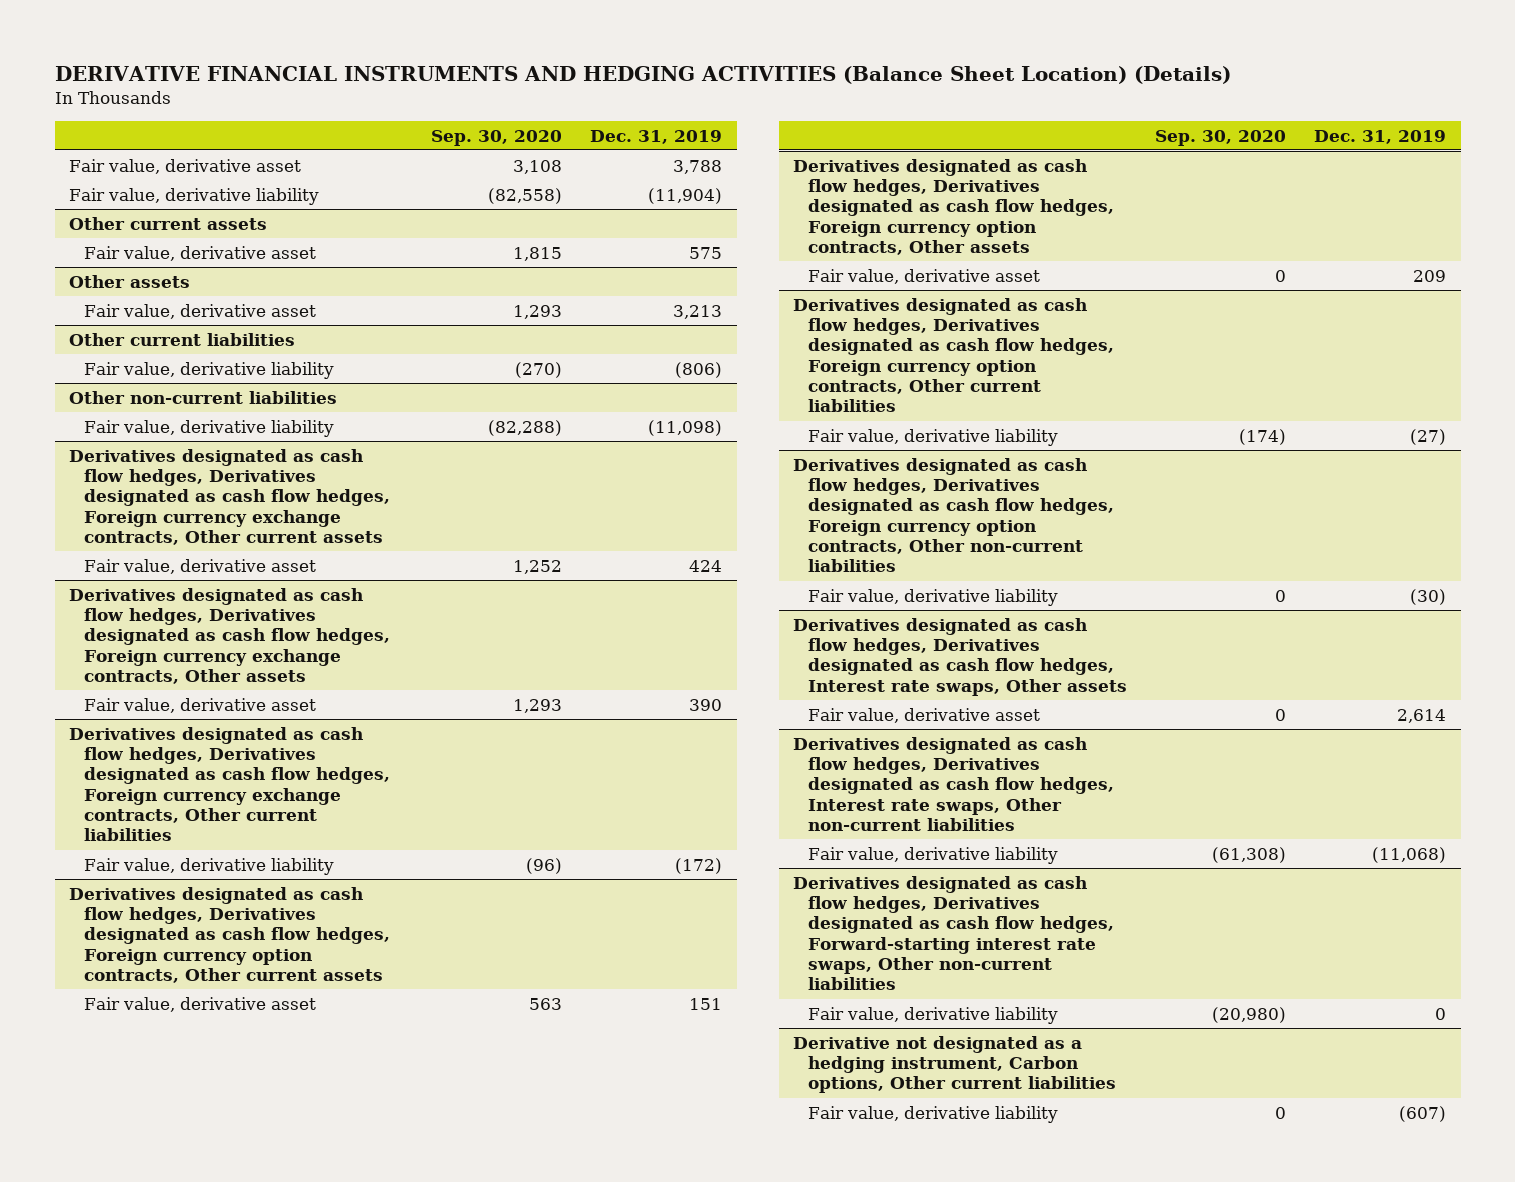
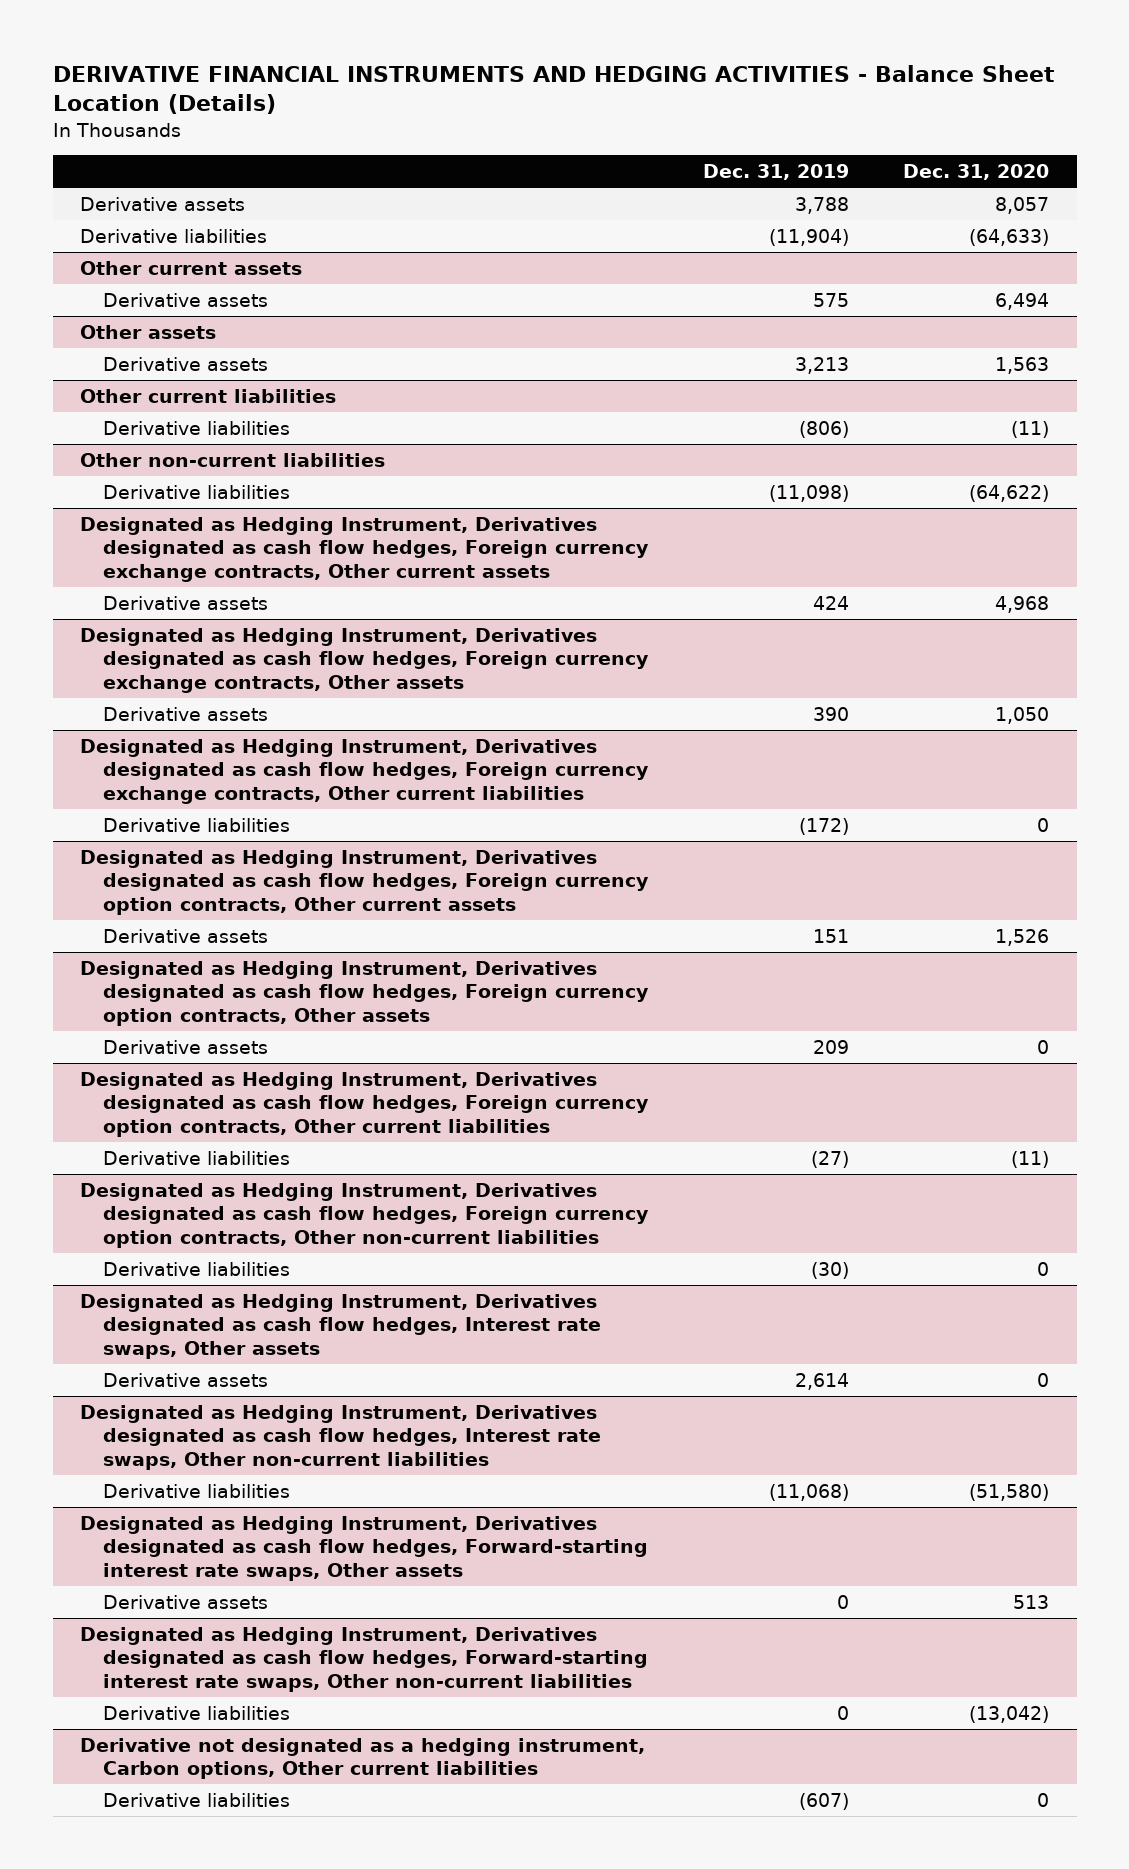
- DERIVATIVE FINANCIAL INSTRUMENTS AND HEDGING ACTIVITIES (Balance Sheet Location) (Details)
+ DERIVATIVE FINANCIAL INSTRUMENTS AND HEDGING ACTIVITIES - Balance Sheet Location (Details)
- | Sep. 30, 2020 | Dec. 31, 2019
+ | Dec. 31, 2019 | Dec. 31, 2020
- Fair value, derivative asset | 3,108 | 3,788
- Fair value, derivative liability | (82,558) | (11,904)
+ Derivative assets | 3,788 | 8,057
+ Derivative liabilities | (11,904) | (64,633)
@ Other current assets
- Fair value, derivative asset | 1,815 | 575
+ Derivative assets | 575 | 6,494
@ Other assets
- Fair value, derivative asset | 1,293 | 3,213
+ Derivative assets | 3,213 | 1,563
@ Other current liabilities
- Fair value, derivative liability | (270) | (806)
+ Derivative liabilities | (806) | (11)
@ Other non-current liabilities
- Fair value, derivative liability | (82,288) | (11,098)
- Derivatives designated as cash flow hedges, Derivatives designated as cash flow hedges, Foreign currency exchange contracts, Other current assets
- Fair value, derivative asset | 1,252 | 424
- Derivatives designated as cash flow hedges, Derivatives designated as cash flow hedges, Foreign currency exchange contracts, Other assets
- Fair value, derivative asset | 1,293 | 390
- Derivatives designated as cash flow hedges, Derivatives designated as cash flow hedges, Foreign currency exchange contracts, Other current liabilities
- Fair value, derivative liability | (96) | (172)
- Derivatives designated as cash flow hedges, Derivatives designated as cash flow hedges, Foreign currency option contracts, Other current assets
- Fair value, derivative asset | 563 | 151
- Derivatives designated as cash flow hedges, Derivatives designated as cash flow hedges, Foreign currency option contracts, Other assets
- Fair value, derivative asset | 0 | 209
- Derivatives designated as cash flow hedges, Derivatives designated as cash flow hedges, Foreign currency option contracts, Other current liabilities
- Fair value, derivative liability | (174) | (27)
- Derivatives designated as cash flow hedges, Derivatives designated as cash flow hedges, Foreign currency option contracts, Other non-current liabilities
- Fair value, derivative liability | 0 | (30)
- Derivatives designated as cash flow hedges, Derivatives designated as cash flow hedges, Interest rate swaps, Other assets
- Fair value, derivative asset | 0 | 2,614
- Derivatives designated as cash flow hedges, Derivatives designated as cash flow hedges, Interest rate swaps, Other non-current liabilities
- Fair value, derivative liability | (61,308) | (11,068)
- Derivatives designated as cash flow hedges, Derivatives designated as cash flow hedges, Forward-starting interest rate swaps, Other non-current liabilities
- Fair value, derivative liability | (20,980) | 0
@ Other non-current liabilities
+ Derivative liabilities | (11,098) | (64,622)
+ Designated as Hedging Instrument, Derivatives designated as cash flow hedges, Foreign currency exchange contracts, Other current assets
+ Derivative assets | 424 | 4,968
+ Designated as Hedging Instrument, Derivatives designated as cash flow hedges, Foreign currency exchange contracts, Other assets
+ Derivative assets | 390 | 1,050
+ Designated as Hedging Instrument, Derivatives designated as cash flow hedges, Foreign currency exchange contracts, Other current liabilities
+ Derivative liabilities | (172) | 0
+ Designated as Hedging Instrument, Derivatives designated as cash flow hedges, Foreign currency option contracts, Other current assets
+ Derivative assets | 151 | 1,526
+ Designated as Hedging Instrument, Derivatives designated as cash flow hedges, Foreign currency option contracts, Other assets
+ Derivative assets | 209 | 0
+ Designated as Hedging Instrument, Derivatives designated as cash flow hedges, Foreign currency option contracts, Other current liabilities
+ Derivative liabilities | (27) | (11)
+ Designated as Hedging Instrument, Derivatives designated as cash flow hedges, Foreign currency option contracts, Other non-current liabilities
+ Derivative liabilities | (30) | 0
+ Designated as Hedging Instrument, Derivatives designated as cash flow hedges, Interest rate swaps, Other assets
+ Derivative assets | 2,614 | 0
+ Designated as Hedging Instrument, Derivatives designated as cash flow hedges, Interest rate swaps, Other non-current liabilities
+ Derivative liabilities | (11,068) | (51,580)
+ Designated as Hedging Instrument, Derivatives designated as cash flow hedges, Forward-starting interest rate swaps, Other assets
+ Derivative assets | 0 | 513
+ Designated as Hedging Instrument, Derivatives designated as cash flow hedges, Forward-starting interest rate swaps, Other non-current liabilities
+ Derivative liabilities | 0 | (13,042)
@ Derivative not designated as a hedging instrument, Carbon options, Other current liabilities
- Fair value, derivative liability | 0 | (607)
+ Derivative liabilities | (607) | 0

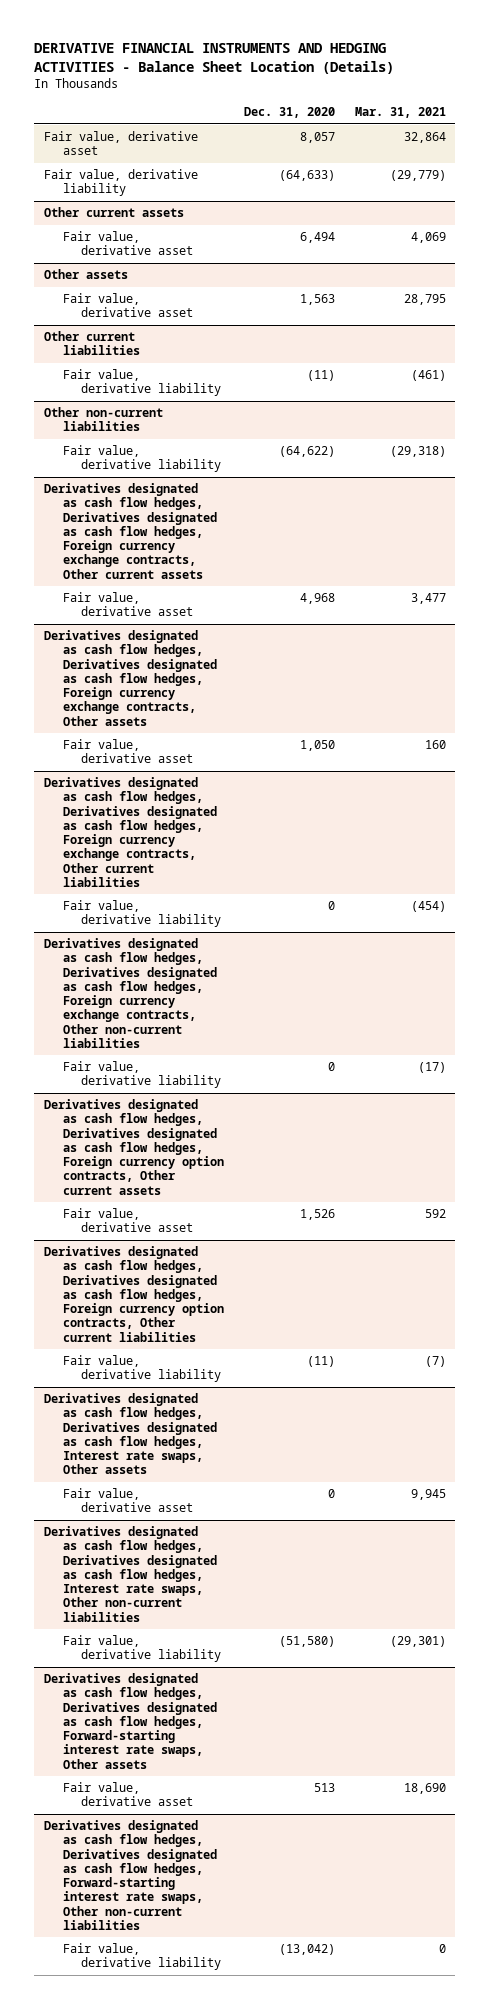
- | Dec. 31, 2019 | Dec. 31, 2020
+ | Dec. 31, 2020 | Mar. 31, 2021
- Derivative assets | 3,788 | 8,057
- Derivative liabilities | (11,904) | (64,633)
+ Fair value, derivative asset | 8,057 | 32,864
+ Fair value, derivative liability | (64,633) | (29,779)
@ Other current assets
- Derivative assets | 575 | 6,494
+ Fair value, derivative asset | 6,494 | 4,069
@ Other assets
- Derivative assets | 3,213 | 1,563
+ Fair value, derivative asset | 1,563 | 28,795
@ Other current liabilities
- Derivative liabilities | (806) | (11)
+ Fair value, derivative liability | (11) | (461)
@ Other non-current liabilities
- Derivative liabilities | (11,098) | (64,622)
- Designated as Hedging Instrument, Derivatives designated as cash flow hedges, Foreign currency exchange contracts, Other current assets
- Derivative assets | 424 | 4,968
- Designated as Hedging Instrument, Derivatives designated as cash flow hedges, Foreign currency exchange contracts, Other assets
- Derivative assets | 390 | 1,050
- Designated as Hedging Instrument, Derivatives designated as cash flow hedges, Foreign currency exchange contracts, Other current liabilities
- Derivative liabilities | (172) | 0
- Designated as Hedging Instrument, Derivatives designated as cash flow hedges, Foreign currency option contracts, Other current assets
- Derivative assets | 151 | 1,526
- Designated as Hedging Instrument, Derivatives designated as cash flow hedges, Foreign currency option contracts, Other assets
- Derivative assets | 209 | 0
- Designated as Hedging Instrument, Derivatives designated as cash flow hedges, Foreign currency option contracts, Other current liabilities
- Derivative liabilities | (27) | (11)
- Designated as Hedging Instrument, Derivatives designated as cash flow hedges, Foreign currency option contracts, Other non-current liabilities
- Derivative liabilities | (30) | 0
- Designated as Hedging Instrument, Derivatives designated as cash flow hedges, Interest rate swaps, Other assets
- Derivative assets | 2,614 | 0
- Designated as Hedging Instrument, Derivatives designated as cash flow hedges, Interest rate swaps, Other non-current liabilities
- Derivative liabilities | (11,068) | (51,580)
- Designated as Hedging Instrument, Derivatives designated as cash flow hedges, Forward-starting interest rate swaps, Other assets
- Derivative assets | 0 | 513
- Designated as Hedging Instrument, Derivatives designated as cash flow hedges, Forward-starting interest rate swaps, Other non-current liabilities
- Derivative liabilities | 0 | (13,042)
- Derivative not designated as a hedging instrument, Carbon options, Other current liabilities
- Derivative liabilities | (607) | 0
@ Other non-current liabilities
+ Fair value, derivative liability | (64,622) | (29,318)
+ Derivatives designated as cash flow hedges, Derivatives designated as cash flow hedges, Foreign currency exchange contracts, Other current assets
+ Fair value, derivative asset | 4,968 | 3,477
+ Derivatives designated as cash flow hedges, Derivatives designated as cash flow hedges, Foreign currency exchange contracts, Other assets
+ Fair value, derivative asset | 1,050 | 160
+ Derivatives designated as cash flow hedges, Derivatives designated as cash flow hedges, Foreign currency exchange contracts, Other current liabilities
+ Fair value, derivative liability | 0 | (454)
+ Derivatives designated as cash flow hedges, Derivatives designated as cash flow hedges, Foreign currency exchange contracts, Other non-current liabilities
+ Fair value, derivative liability | 0 | (17)
+ Derivatives designated as cash flow hedges, Derivatives designated as cash flow hedges, Foreign currency option contracts, Other current assets
+ Fair value, derivative asset | 1,526 | 592
+ Derivatives designated as cash flow hedges, Derivatives designated as cash flow hedges, Foreign currency option contracts, Other current liabilities
+ Fair value, derivative liability | (11) | (7)
+ Derivatives designated as cash flow hedges, Derivatives designated as cash flow hedges, Interest rate swaps, Other assets
+ Fair value, derivative asset | 0 | 9,945
+ Derivatives designated as cash flow hedges, Derivatives designated as cash flow hedges, Interest rate swaps, Other non-current liabilities
+ Fair value, derivative liability | (51,580) | (29,301)
+ Derivatives designated as cash flow hedges, Derivatives designated as cash flow hedges, Forward-starting interest rate swaps, Other assets
+ Fair value, derivative asset | 513 | 18,690
+ Derivatives designated as cash flow hedges, Derivatives designated as cash flow hedges, Forward-starting interest rate swaps, Other non-current liabilities
+ Fair value, derivative liability | (13,042) | 0

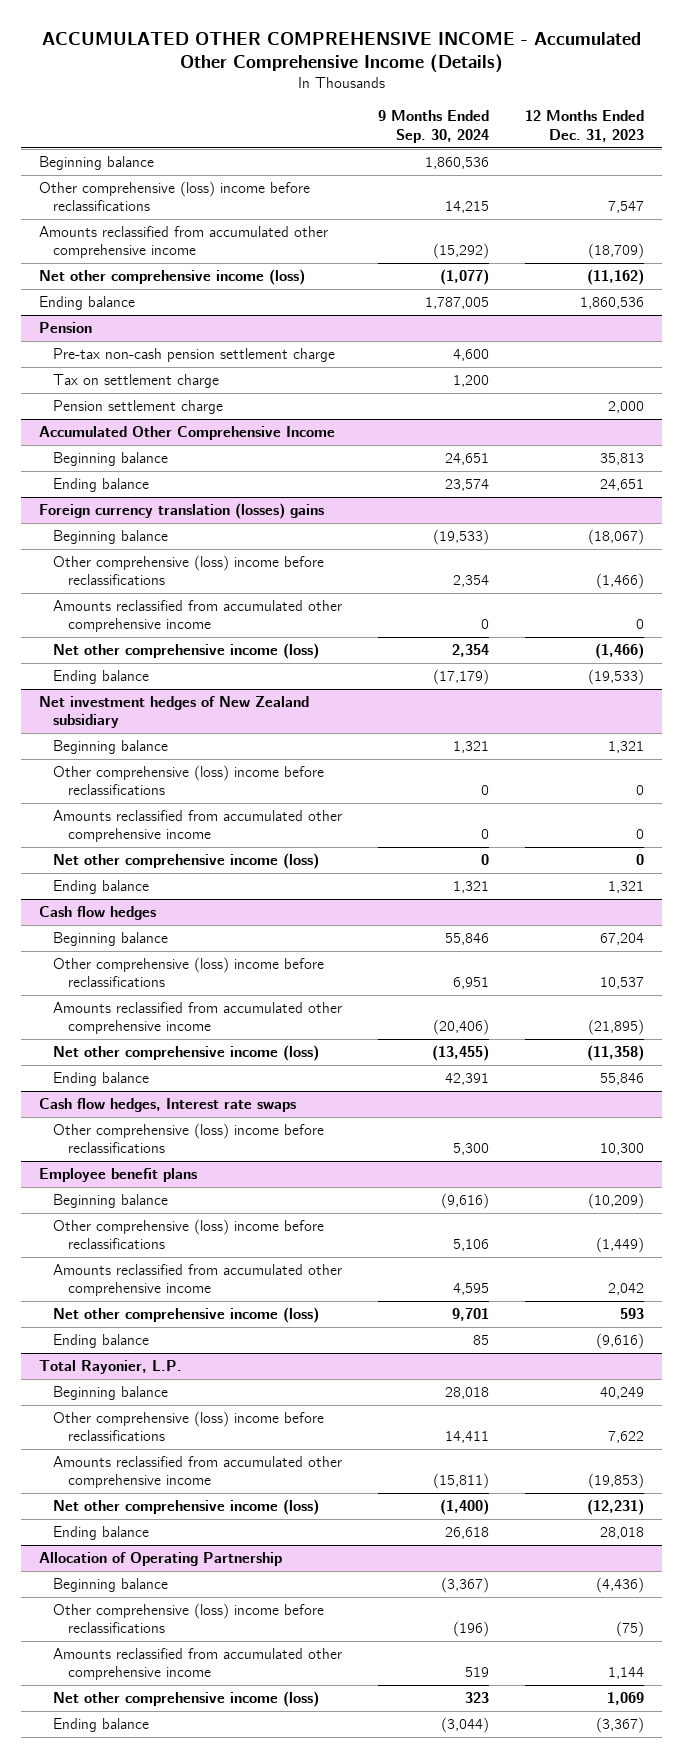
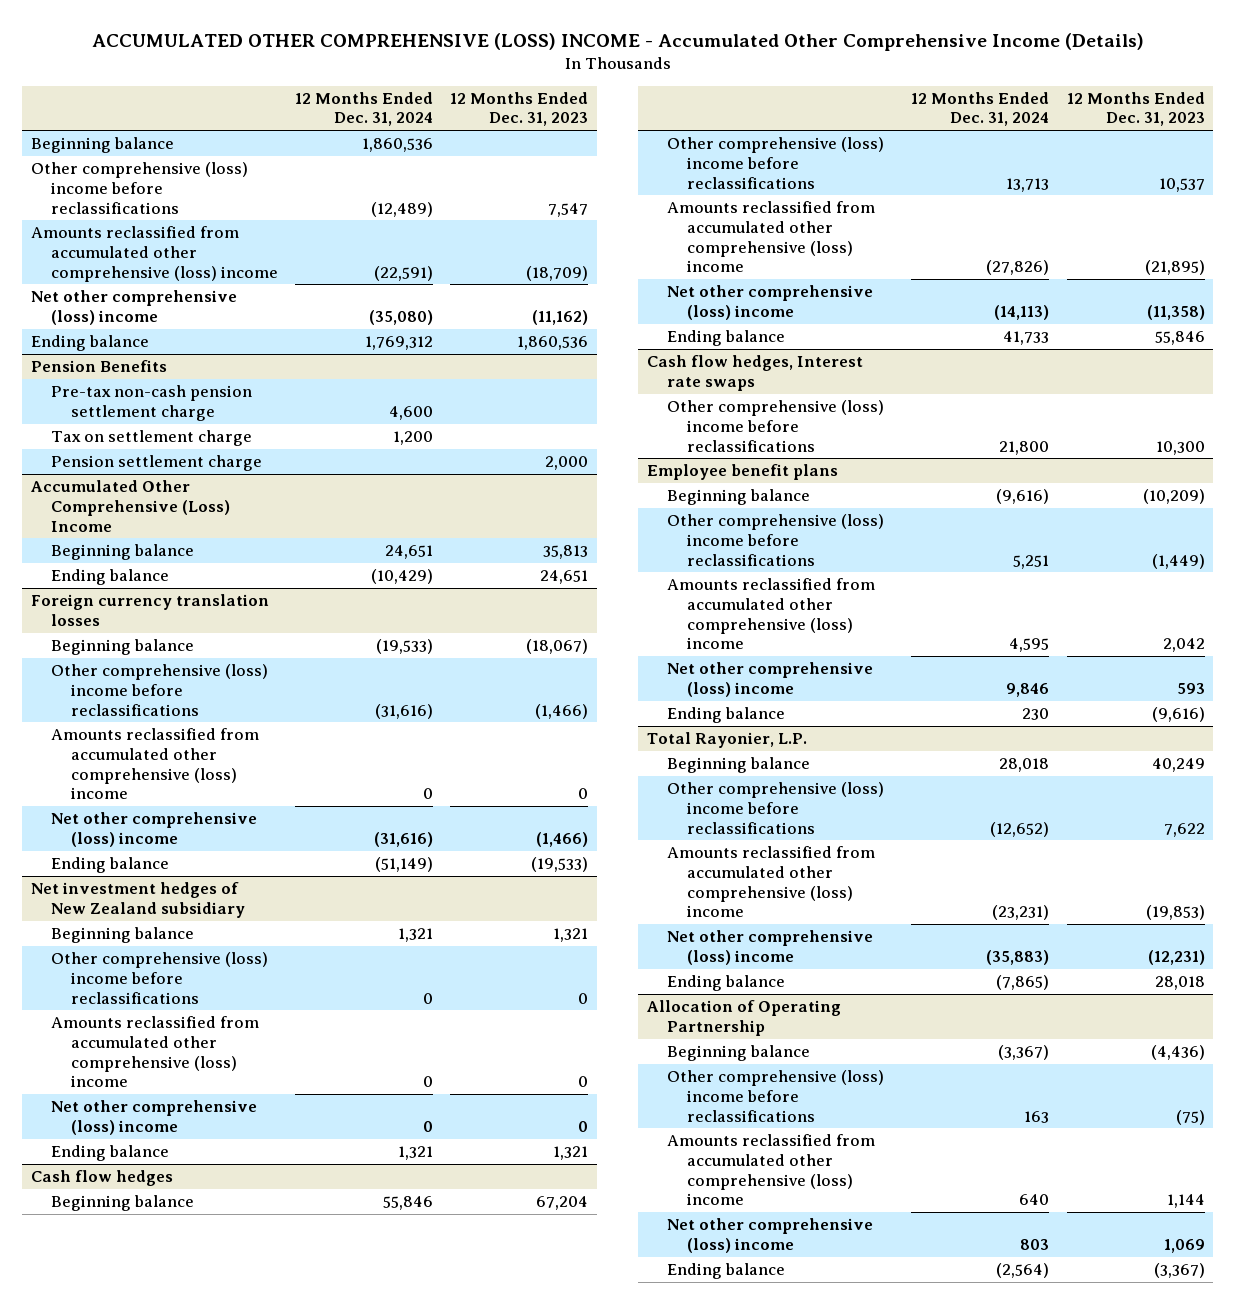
- ACCUMULATED OTHER COMPREHENSIVE INCOME - Accumulated Other Comprehensive Income (Details)
+ ACCUMULATED OTHER COMPREHENSIVE (LOSS) INCOME - Accumulated Other Comprehensive Income (Details)
- | 9 Months Ended Sep. 30, 2024 | 12 Months Ended Dec. 31, 2023
+ | 12 Months Ended Dec. 31, 2024 | 12 Months Ended Dec. 31, 2023
- Amounts reclassified from accumulated other comprehensive income | (15,292) | (18,709)
- Net other comprehensive income (loss) | (1,077) | (11,162)
+ Amounts reclassified from accumulated other comprehensive (loss) income | (22,591) | (18,709)
+ Net other comprehensive (loss) income | (35,080) | (11,162)
- Pension
+ Pension Benefits
- Accumulated Other Comprehensive Income
+ Accumulated Other Comprehensive (Loss) Income
- Foreign currency translation (losses) gains
+ Foreign currency translation losses
- Amounts reclassified from accumulated other comprehensive income | 0 | 0
- Net other comprehensive income (loss) | 2,354 | (1,466)
+ Amounts reclassified from accumulated other comprehensive (loss) income | 0 | 0
+ Net other comprehensive (loss) income | (31,616) | (1,466)
@ Net investment hedges of New Zealand subsidiary
- Amounts reclassified from accumulated other comprehensive income | 0 | 0
- Net other comprehensive income (loss) | 0 | 0
+ Amounts reclassified from accumulated other comprehensive (loss) income | 0 | 0
+ Net other comprehensive (loss) income | 0 | 0
@ Cash flow hedges
- Amounts reclassified from accumulated other comprehensive income | (20,406) | (21,895)
- Net other comprehensive income (loss) | (13,455) | (11,358)
+ Amounts reclassified from accumulated other comprehensive (loss) income | (27,826) | (21,895)
+ Net other comprehensive (loss) income | (14,113) | (11,358)
@ Employee benefit plans
- Amounts reclassified from accumulated other comprehensive income | 4,595 | 2,042
- Net other comprehensive income (loss) | 9,701 | 593
+ Amounts reclassified from accumulated other comprehensive (loss) income | 4,595 | 2,042
+ Net other comprehensive (loss) income | 9,846 | 593
@ Total Rayonier, L.P.
- Amounts reclassified from accumulated other comprehensive income | (15,811) | (19,853)
- Net other comprehensive income (loss) | (1,400) | (12,231)
+ Amounts reclassified from accumulated other comprehensive (loss) income | (23,231) | (19,853)
+ Net other comprehensive (loss) income | (35,883) | (12,231)
@ Allocation of Operating Partnership
- Amounts reclassified from accumulated other comprehensive income | 519 | 1,144
- Net other comprehensive income (loss) | 323 | 1,069
+ Amounts reclassified from accumulated other comprehensive (loss) income | 640 | 1,144
+ Net other comprehensive (loss) income | 803 | 1,069

